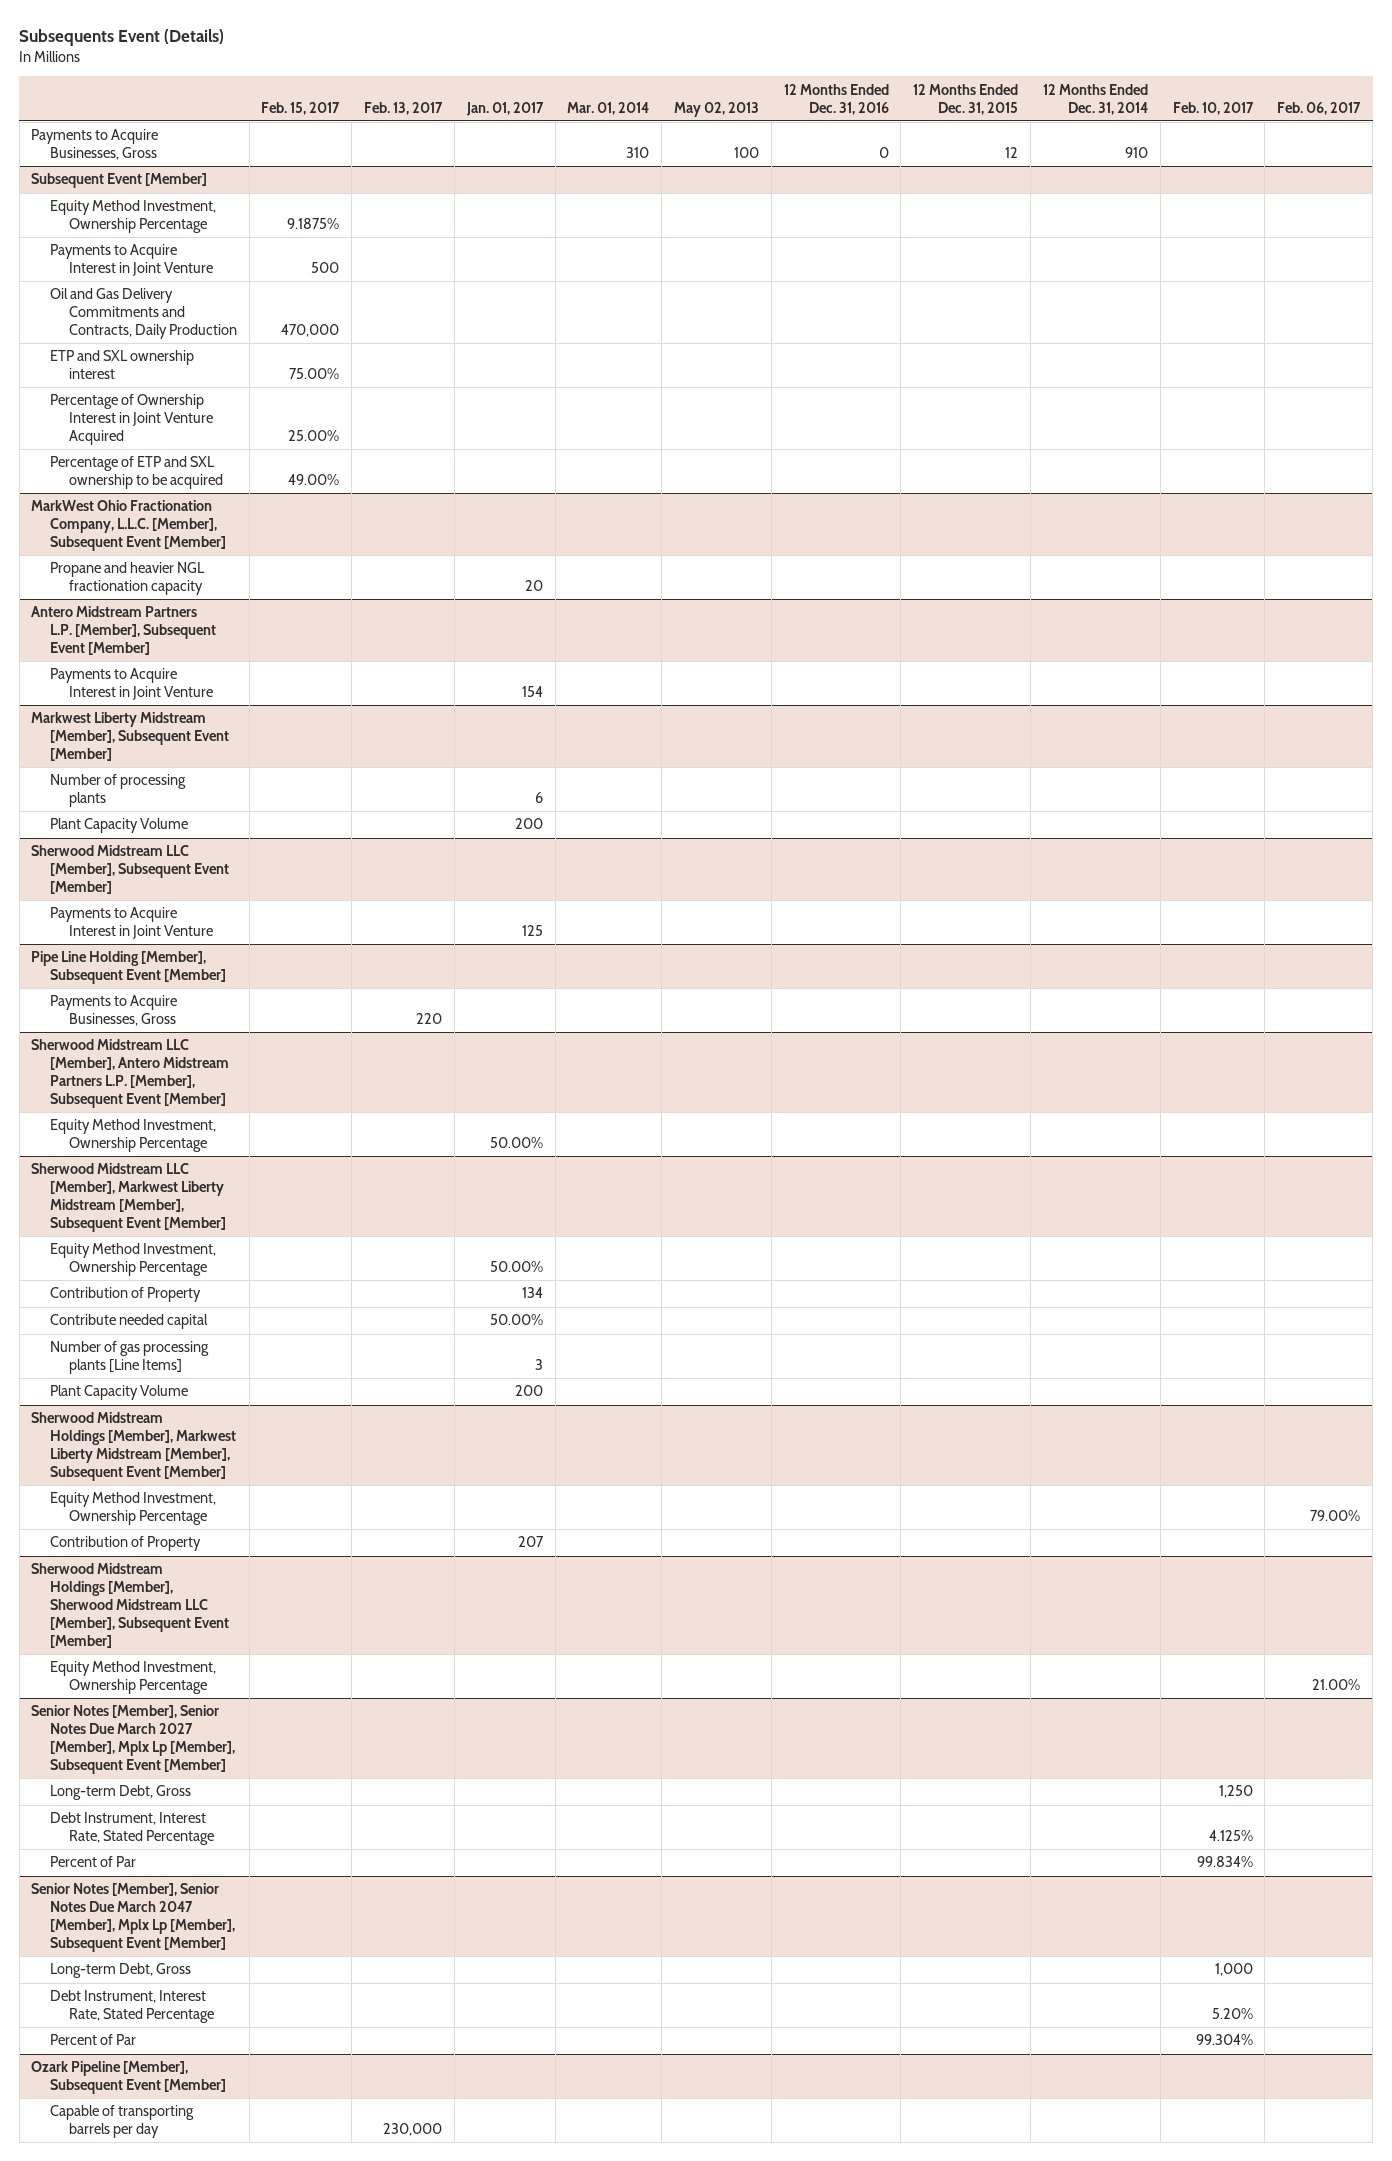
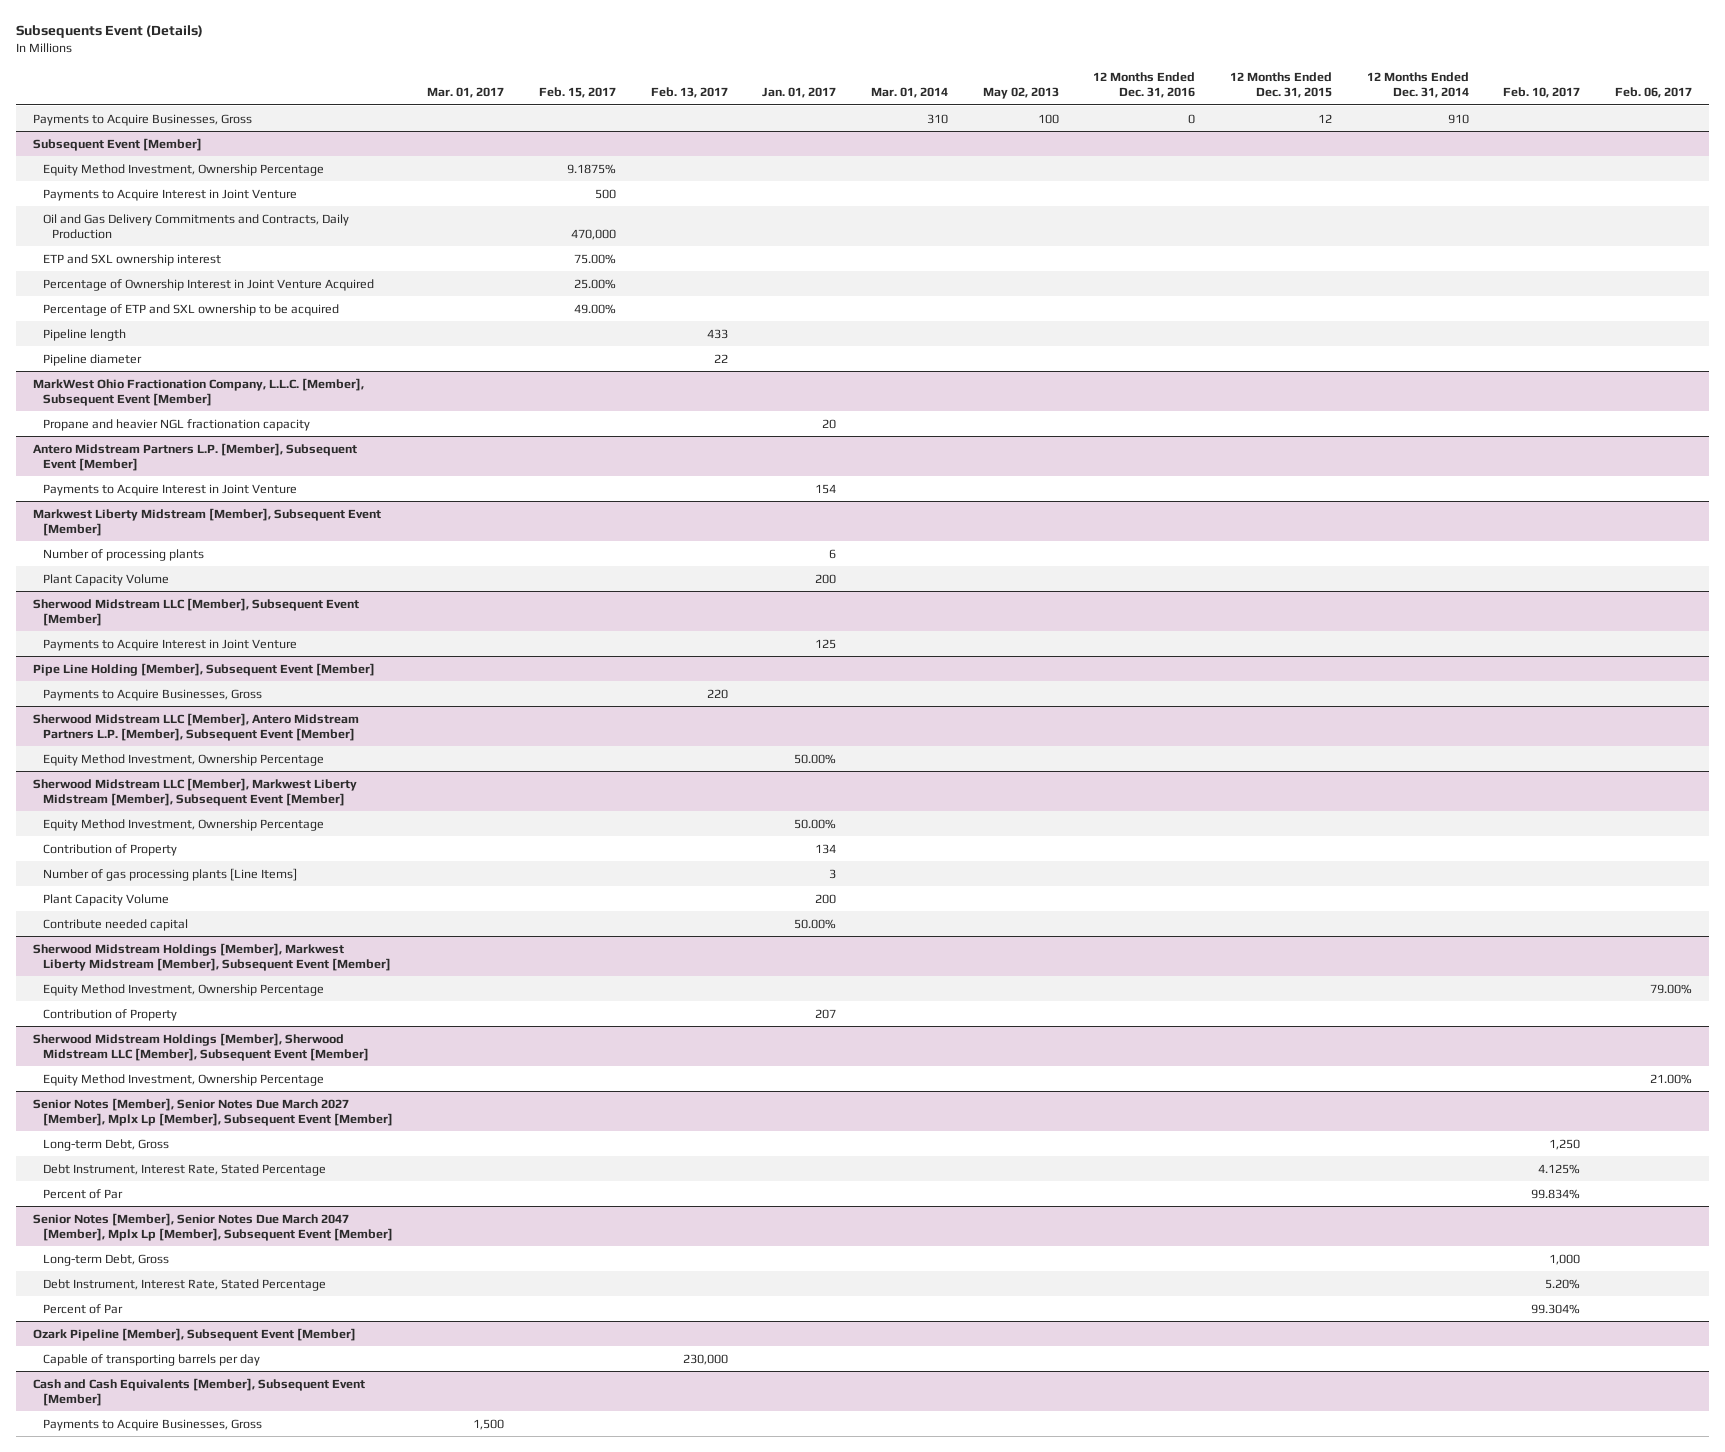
- | Feb. 15, 2017 | Feb. 13, 2017 | Jan. 01, 2017 | Mar. 01, 2014 | May 02, 2013 | 12 Months Ended Dec. 31, 2016 | 12 Months Ended Dec. 31, 2015 | 12 Months Ended Dec. 31, 2014 | Feb. 10, 2017 | Feb. 06, 2017
+ | Mar. 01, 2017 | Feb. 15, 2017 | Feb. 13, 2017 | Jan. 01, 2017 | Mar. 01, 2014 | May 02, 2013 | 12 Months Ended Dec. 31, 2016 | 12 Months Ended Dec. 31, 2015 | 12 Months Ended Dec. 31, 2014 | Feb. 10, 2017 | Feb. 06, 2017
@ Subsequent Event [Member]
+ Pipeline length | | | 433 | | | | | | | |
+ Pipeline diameter | | | 22 | | | | | | | |
@ Sherwood Midstream LLC [Member], Markwest Liberty Midstream [Member], Subsequent Event [Member]
moved down: Contribute needed capital | | | | 50.00% | | | | | | |
+ Cash and Cash Equivalents [Member], Subsequent Event [Member]
+ Payments to Acquire Businesses, Gross | 1,500 | | | | | | | | | |

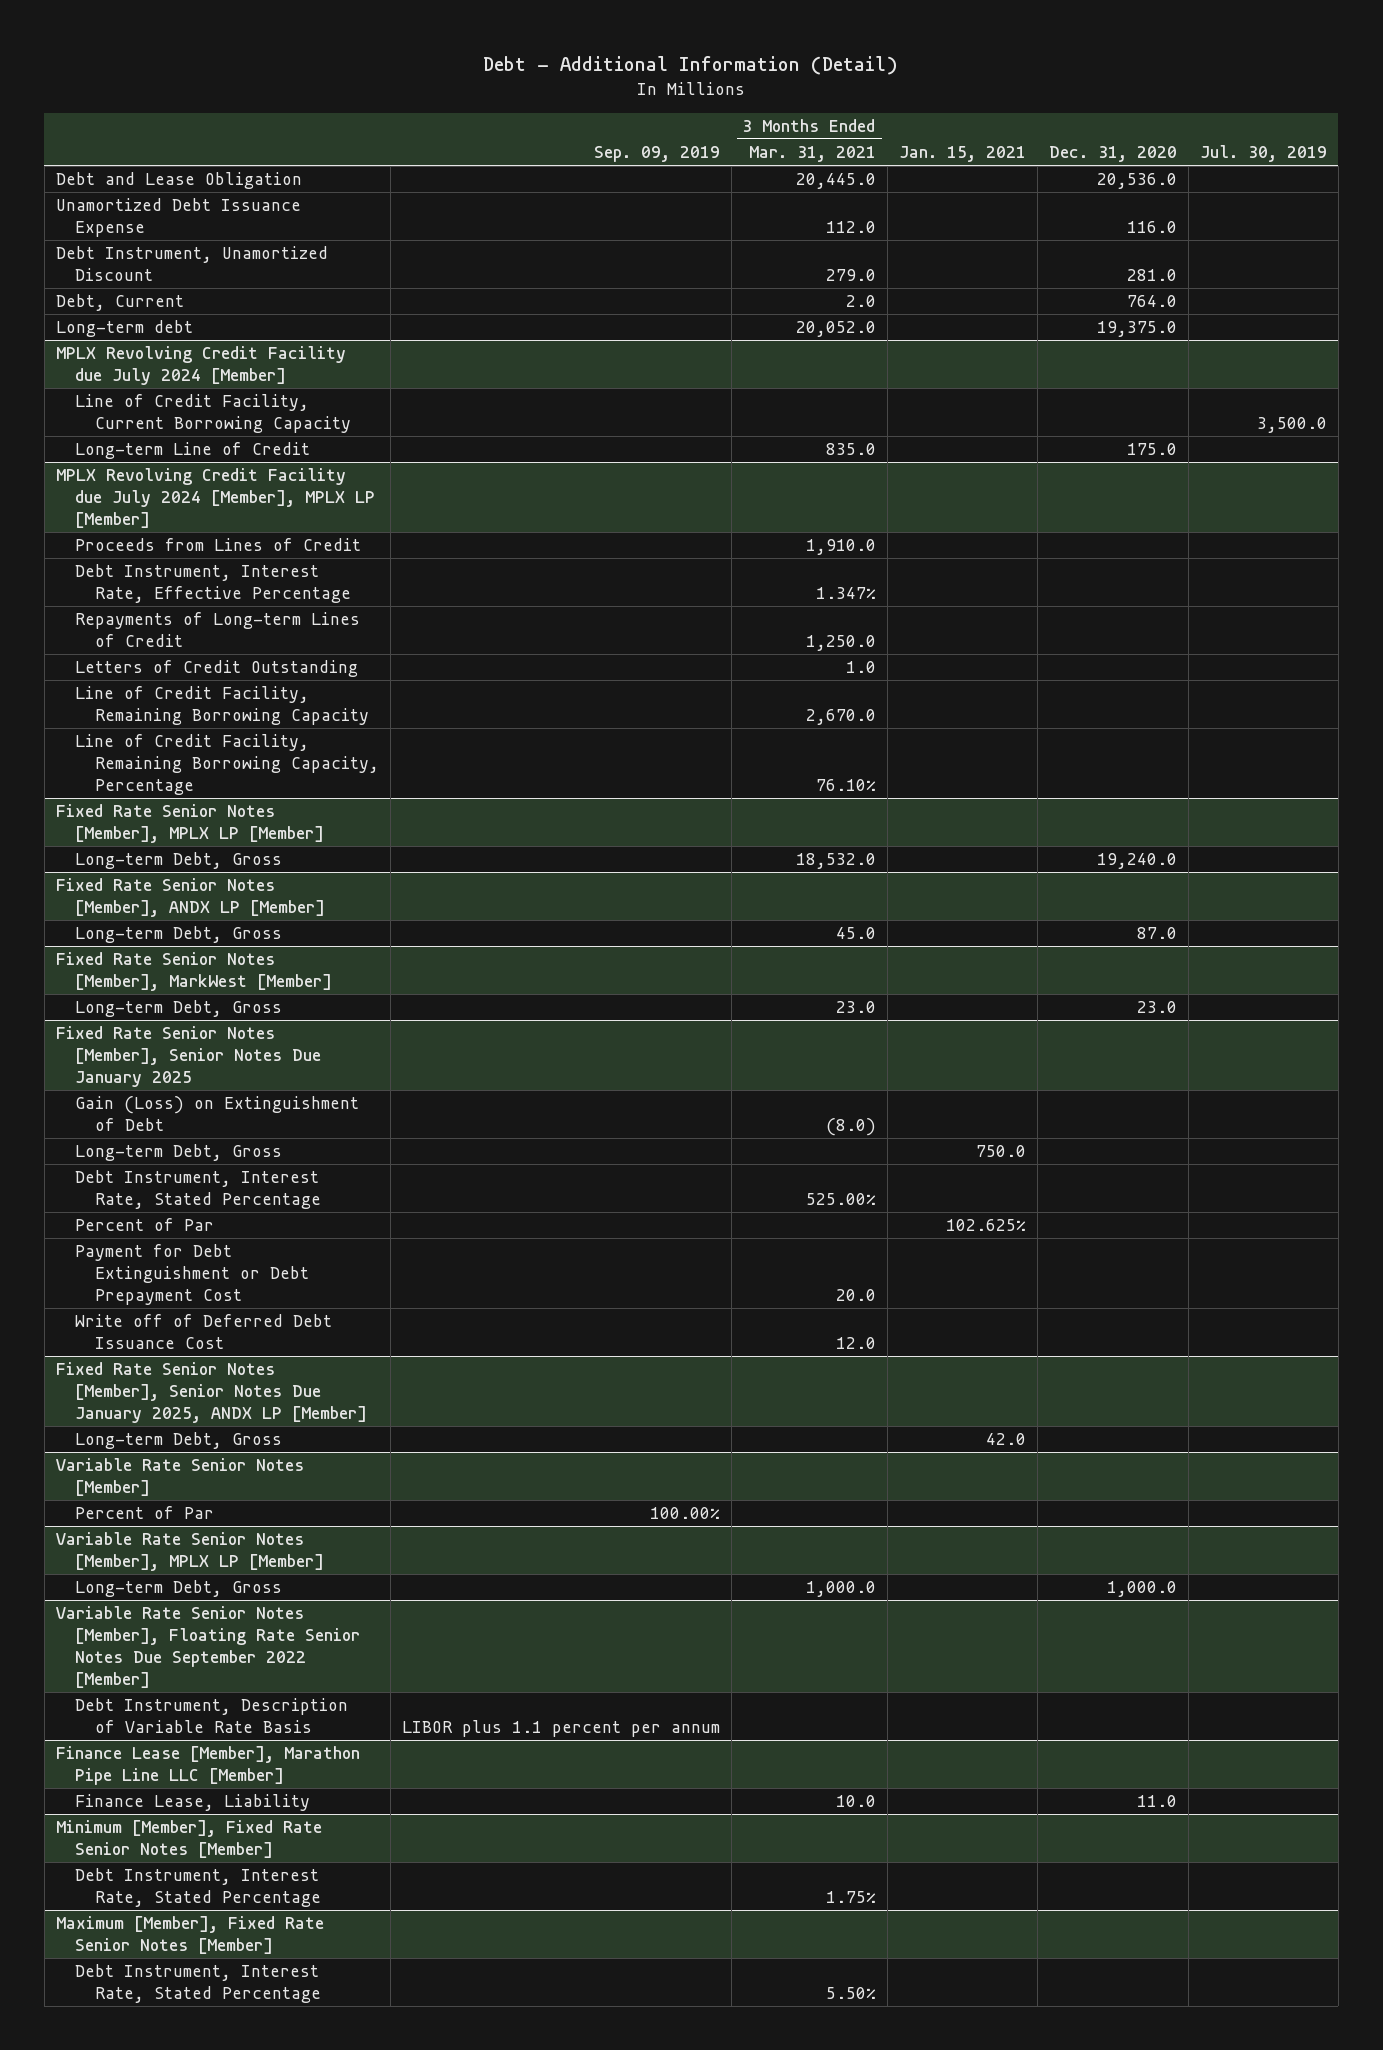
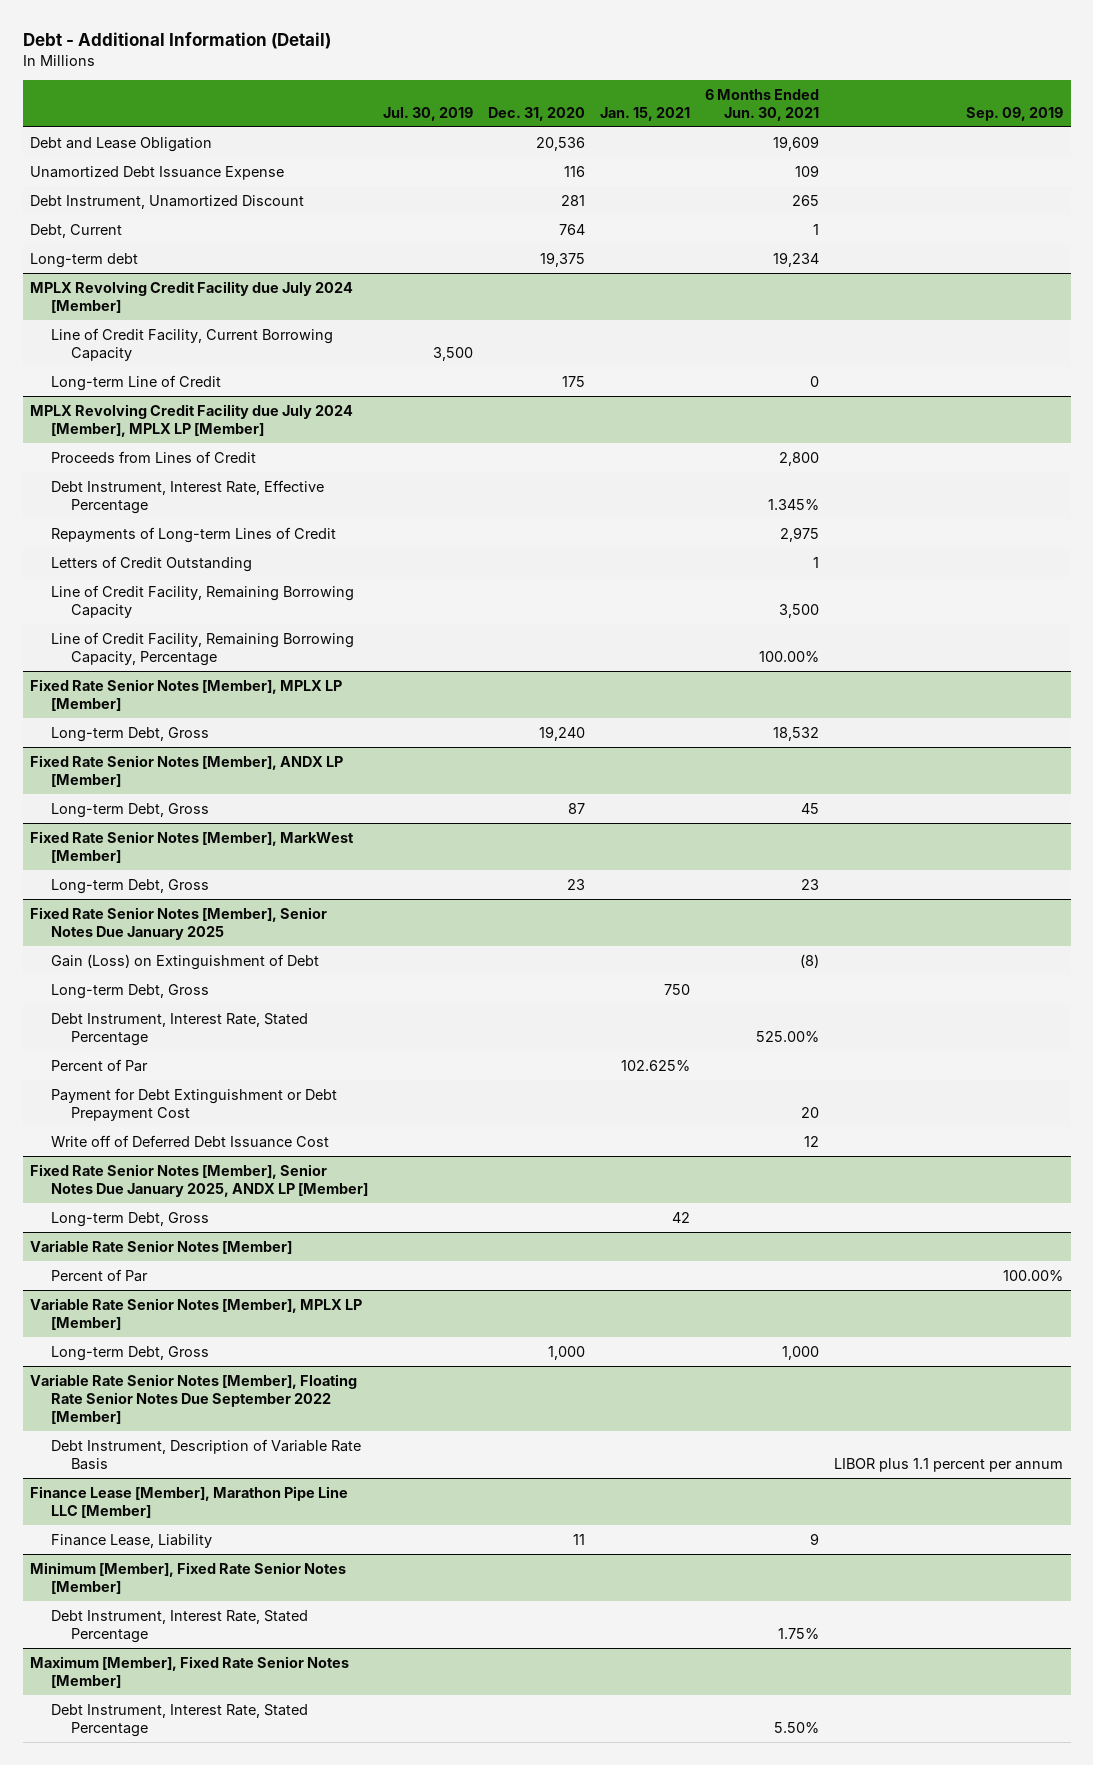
- | Sep. 09, 2019 | 3 Months Ended Mar. 31, 2021 | Jan. 15, 2021 | Dec. 31, 2020 | Jul. 30, 2019
+ | Jul. 30, 2019 | Dec. 31, 2020 | Jan. 15, 2021 | 6 Months Ended Jun. 30, 2021 | Sep. 09, 2019
- Debt and Lease Obligation | | 20,445.0 | | 20,536.0 |
- Unamortized Debt Issuance Expense | | 112.0 | | 116.0 |
- Debt Instrument, Unamortized Discount | | 279.0 | | 281.0 |
- Debt, Current | | 2.0 | | 764.0 |
- Long-term debt | | 20,052.0 | | 19,375.0 |
+ Debt and Lease Obligation | | 20,536 | | 19,609 |
+ Unamortized Debt Issuance Expense | | 116 | | 109 |
+ Debt Instrument, Unamortized Discount | | 281 | | 265 |
+ Debt, Current | | 764 | | 1 |
+ Long-term debt | | 19,375 | | 19,234 |
@ MPLX Revolving Credit Facility due July 2024 [Member]
- Line of Credit Facility, Current Borrowing Capacity | | | | | 3,500.0
- Long-term Line of Credit | | 835.0 | | 175.0 |
+ Line of Credit Facility, Current Borrowing Capacity | 3,500 | | | |
+ Long-term Line of Credit | | 175 | | 0 |
@ Fixed Rate Senior Notes [Member], MPLX LP [Member]
- Long-term Debt, Gross | | 18,532.0 | | 19,240.0 |
+ Long-term Debt, Gross | | 19,240 | | 18,532 |
@ Fixed Rate Senior Notes [Member], ANDX LP [Member]
- Long-term Debt, Gross | | 45.0 | | 87.0 |
+ Long-term Debt, Gross | | 87 | | 45 |
@ Fixed Rate Senior Notes [Member], MarkWest [Member]
- Long-term Debt, Gross | | 23.0 | | 23.0 |
+ Long-term Debt, Gross | | 23 | | 23 |
@ Fixed Rate Senior Notes [Member], Senior Notes Due January 2025
- Long-term Debt, Gross | | | 750.0 | |
+ Long-term Debt, Gross | | | 750 | |
@ Fixed Rate Senior Notes [Member], Senior Notes Due January 2025, ANDX LP [Member]
- Long-term Debt, Gross | | | 42.0 | |
+ Long-term Debt, Gross | | | 42 | |
@ Variable Rate Senior Notes [Member], MPLX LP [Member]
- Long-term Debt, Gross | | 1,000.0 | | 1,000.0 |
+ Long-term Debt, Gross | | 1,000 | | 1,000 |
@ Finance Lease [Member], Marathon Pipe Line LLC [Member]
- Finance Lease, Liability | | 10.0 | | 11.0 |
+ Finance Lease, Liability | | 11 | | 9 |

